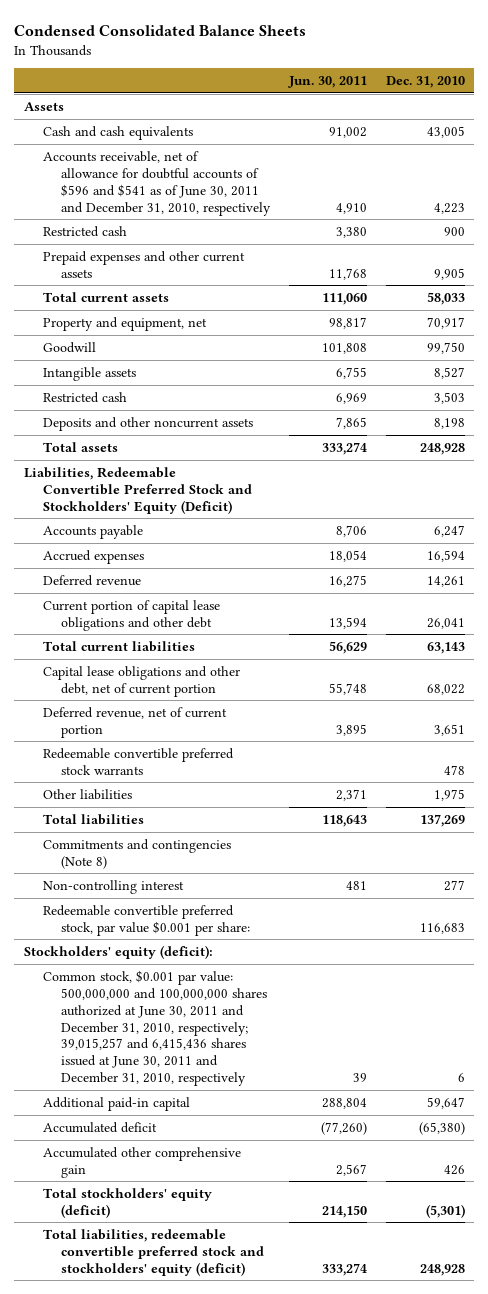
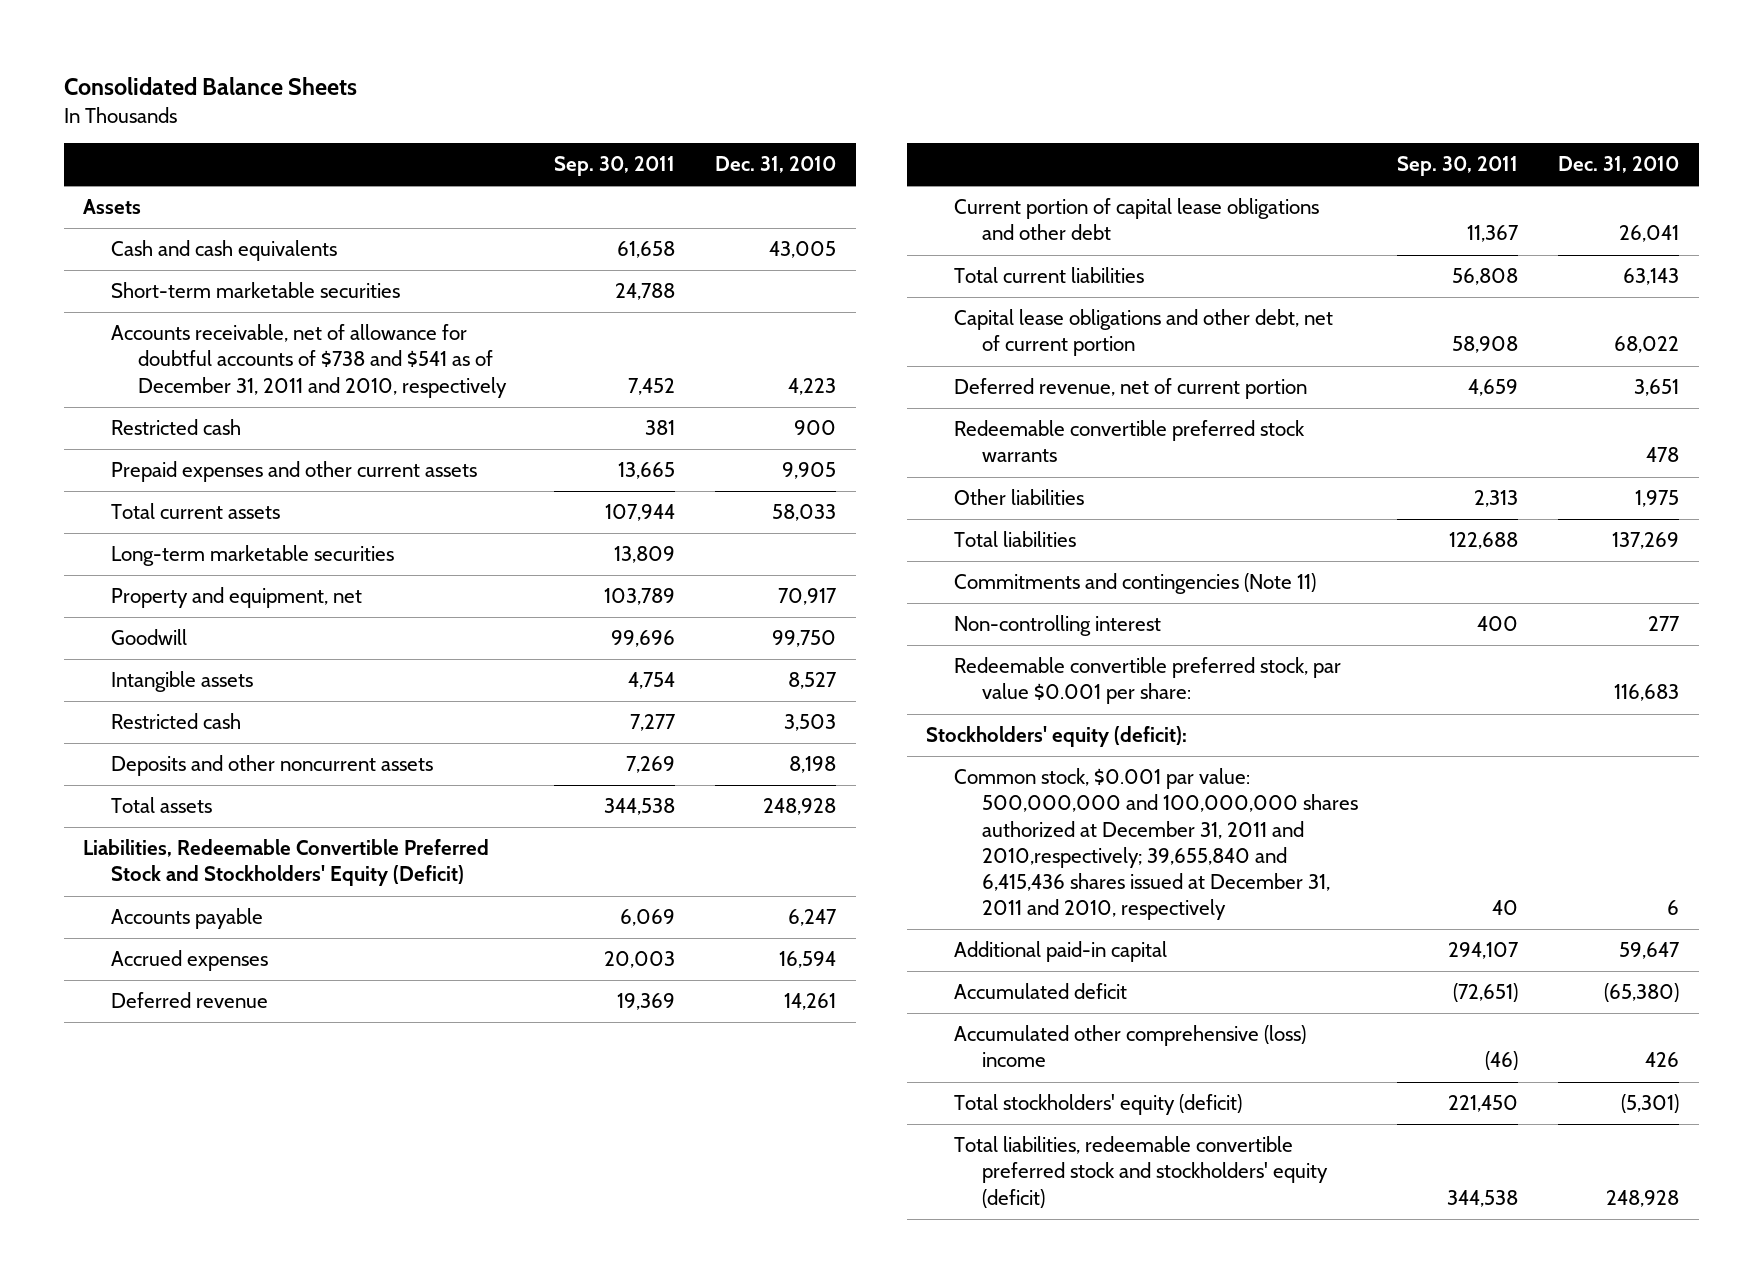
- Condensed Consolidated Balance Sheets
+ Consolidated Balance Sheets
- | Jun. 30, 2011 | Dec. 31, 2010
+ | Sep. 30, 2011 | Dec. 31, 2010
- Accounts receivable, net of allowance for doubtful accounts of $596 and $541 as of June 30, 2011 and December 31, 2010, respectively | 4,910 | 4,223
+ Short-term marketable securities | 24,788 |
+ Accounts receivable, net of allowance for doubtful accounts of $738 and $541 as of December 31, 2011 and 2010, respectively | 7,452 | 4,223
+ Long-term marketable securities | 13,809 |
- Commitments and contingencies (Note 8)
+ Commitments and contingencies (Note 11)
- Common stock, $0.001 par value: 500,000,000 and 100,000,000 shares authorized at June 30, 2011 and December 31, 2010, respectively; 39,015,257 and 6,415,436 shares issued at June 30, 2011 and December 31, 2010, respectively | 39 | 6
+ Common stock, $0.001 par value: 500,000,000 and 100,000,000 shares authorized at December 31, 2011 and 2010,respectively; 39,655,840 and 6,415,436 shares issued at December 31, 2011 and 2010, respectively | 40 | 6
- Accumulated other comprehensive gain | 2,567 | 426
+ Accumulated other comprehensive (loss) income | (46) | 426

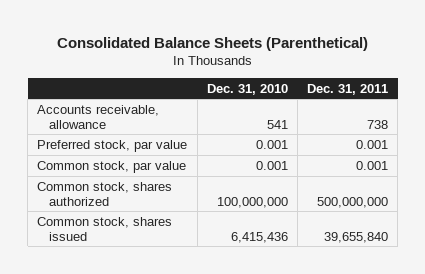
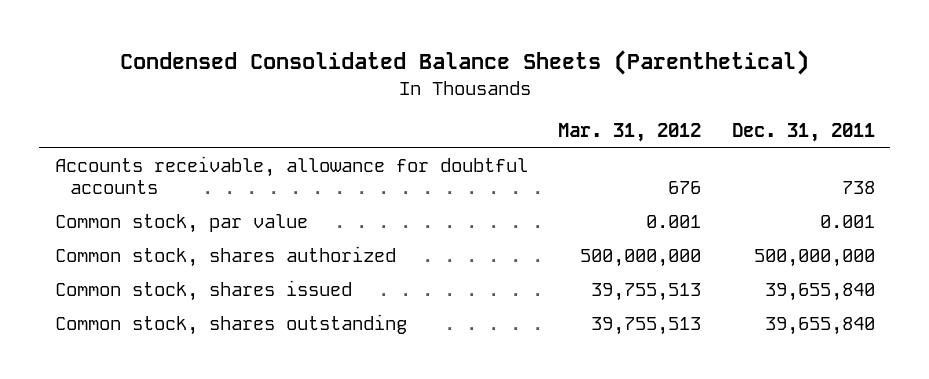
- Consolidated Balance Sheets (Parenthetical)
+ Condensed Consolidated Balance Sheets (Parenthetical)
- | Dec. 31, 2010 | Dec. 31, 2011
+ | Mar. 31, 2012 | Dec. 31, 2011
- Accounts receivable, allowance | 541 | 738
- Preferred stock, par value | 0.001 | 0.001
+ Accounts receivable, allowance for doubtful accounts | 676 | 738
+ Common stock, shares outstanding | 39,755,513 | 39,655,840

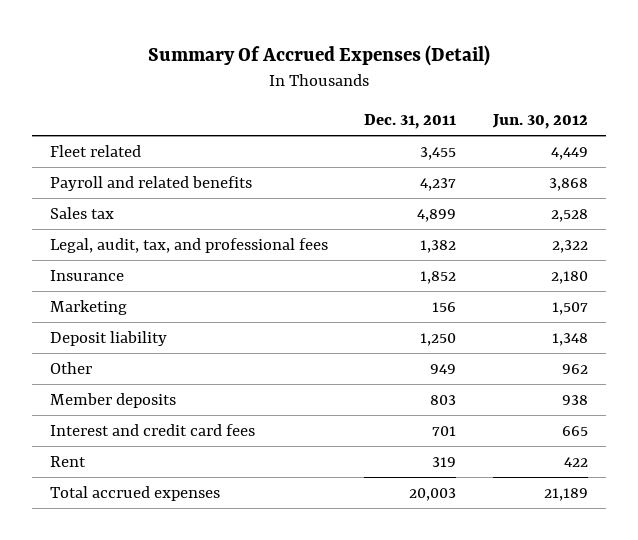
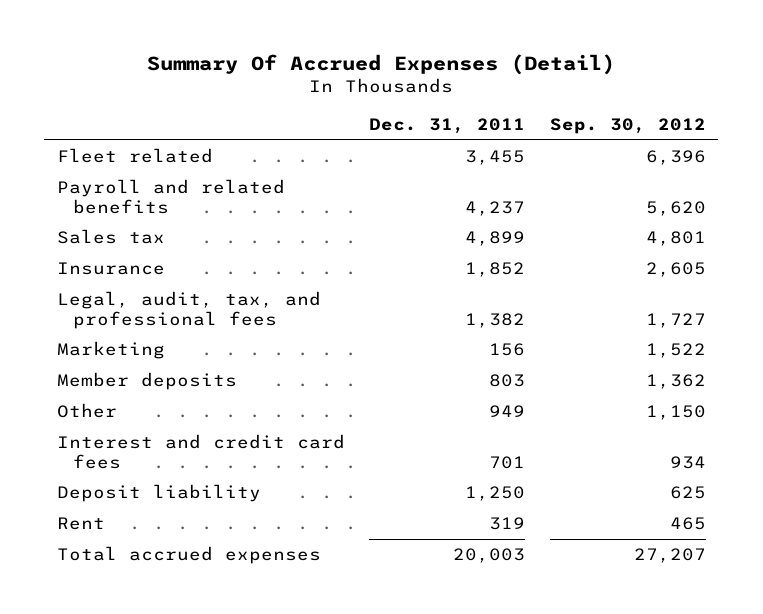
- | Dec. 31, 2011 | Jun. 30, 2012
+ | Dec. 31, 2011 | Sep. 30, 2012
moved down: Legal, audit, tax, and professional fees | 1,382 | 1,727
moved down: Other | 949 | 1,150
moved down: Deposit liability | 1,250 | 625

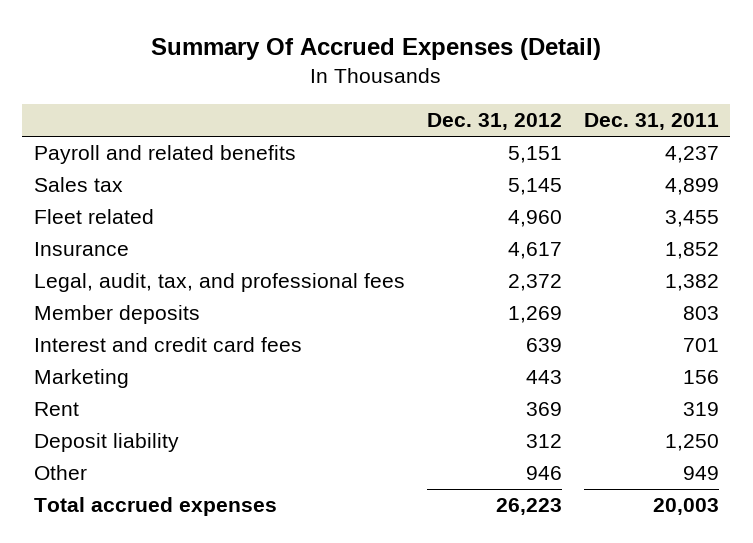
- | Dec. 31, 2011 | Sep. 30, 2012
+ | Dec. 31, 2012 | Dec. 31, 2011
moved down: Fleet related | 4,960 | 3,455
moved down: Marketing | 443 | 156
moved down: Deposit liability | 312 | 1,250
moved down: Other | 946 | 949

